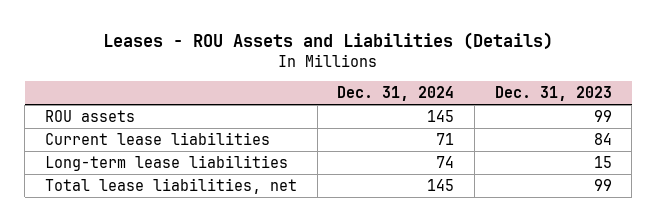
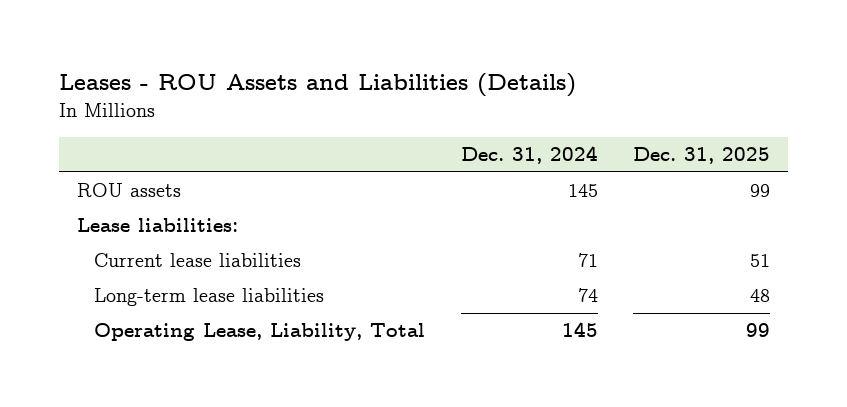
- | Dec. 31, 2024 | Dec. 31, 2023
+ | Dec. 31, 2024 | Dec. 31, 2025
+ Lease liabilities:
- Total lease liabilities, net | 145 | 99
+ Operating Lease, Liability, Total | 145 | 99

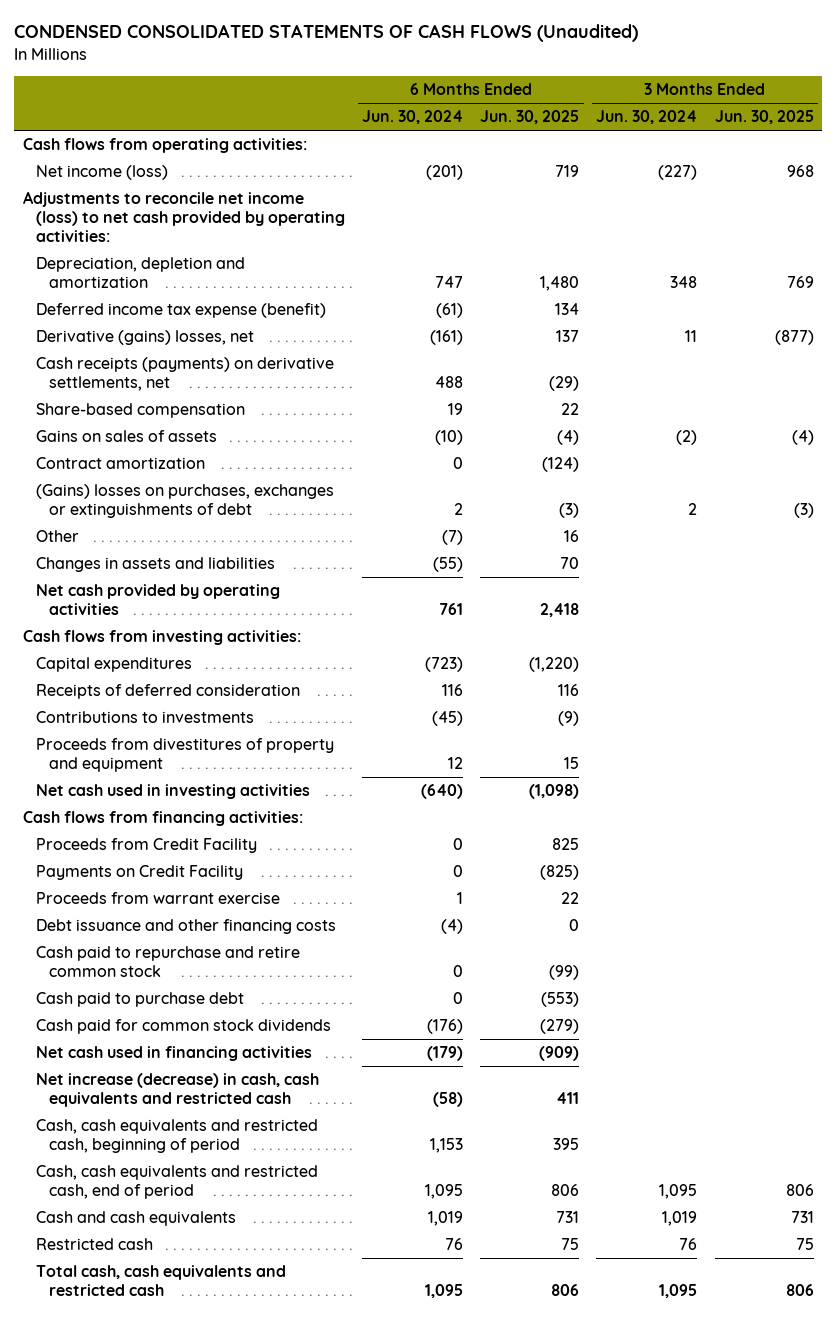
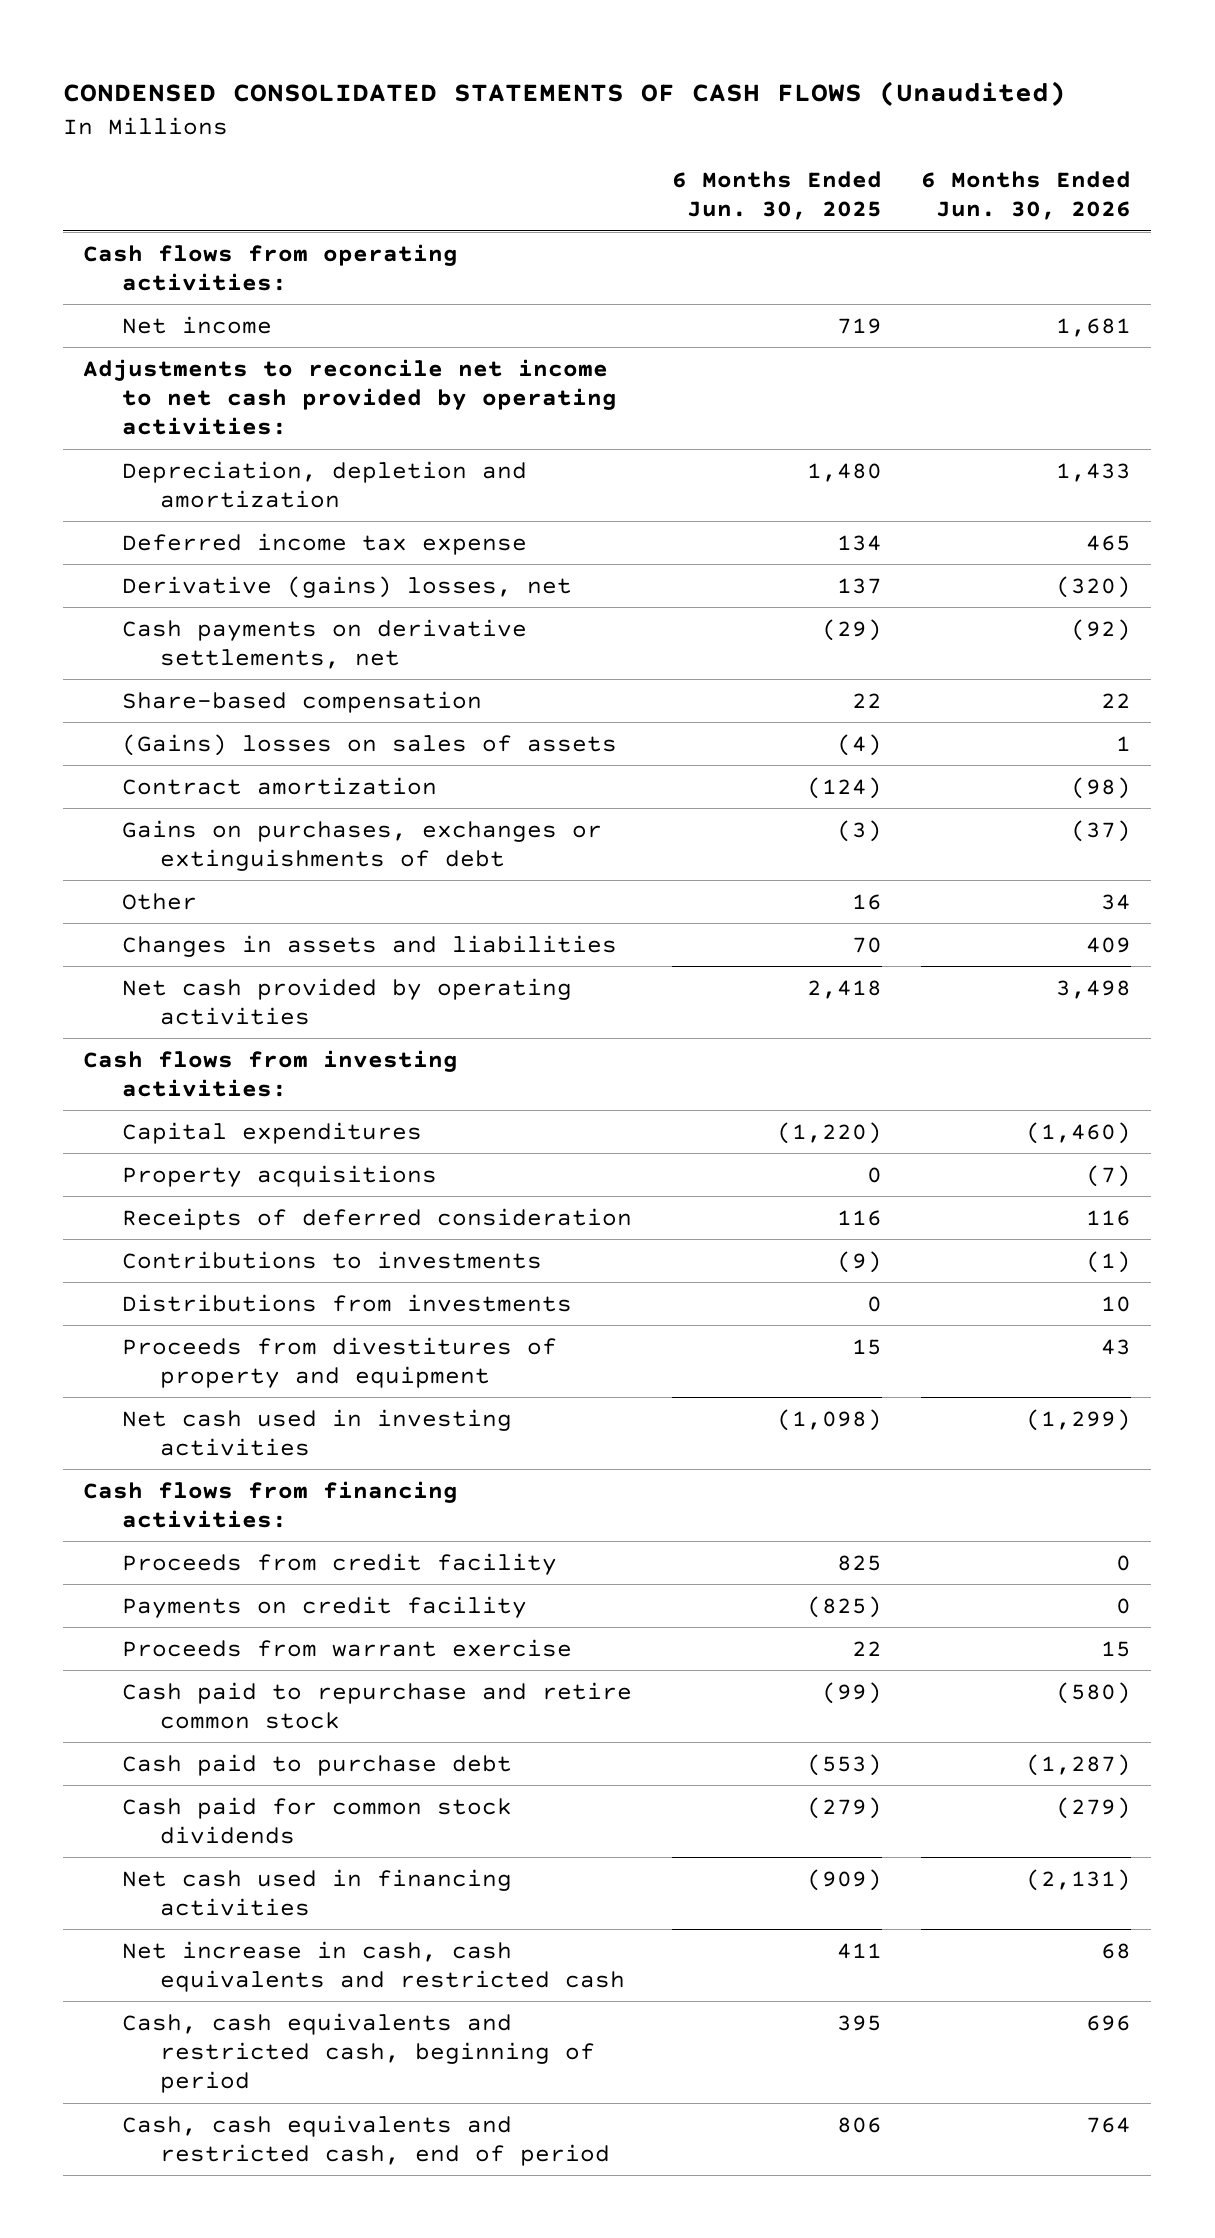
- | 6 Months Ended Jun. 30, 2024 | 6 Months Ended Jun. 30, 2025 | 3 Months Ended Jun. 30, 2024 | 3 Months Ended Jun. 30, 2025
+ | 6 Months Ended Jun. 30, 2025 | 6 Months Ended Jun. 30, 2026
- Net income (loss) | (201) | 719 | (227) | 968
- Adjustments to reconcile net income (loss) to net cash provided by operating activities:
+ Net income | 719 | 1,681
+ Adjustments to reconcile net income to net cash provided by operating activities:
- Deferred income tax expense (benefit) | (61) | 134 | |
+ Deferred income tax expense | 134 | 465
- Cash receipts (payments) on derivative settlements, net | 488 | (29) | |
+ Cash payments on derivative settlements, net | (29) | (92)
- Gains on sales of assets | (10) | (4) | (2) | (4)
+ (Gains) losses on sales of assets | (4) | 1
- (Gains) losses on purchases, exchanges or extinguishments of debt | 2 | (3) | 2 | (3)
+ Gains on purchases, exchanges or extinguishments of debt | (3) | (37)
+ Property acquisitions | 0 | (7)
+ Distributions from investments | 0 | 10
- Proceeds from Credit Facility | 0 | 825 | |
- Payments on Credit Facility | 0 | (825) | |
+ Proceeds from credit facility | 825 | 0
+ Payments on credit facility | (825) | 0
- Debt issuance and other financing costs | (4) | 0 | |
- Net increase (decrease) in cash, cash equivalents and restricted cash | (58) | 411 | |
+ Net increase in cash, cash equivalents and restricted cash | 411 | 68
- Cash and cash equivalents | 1,019 | 731 | 1,019 | 731
- Restricted cash | 76 | 75 | 76 | 75
- Total cash, cash equivalents and restricted cash | 1,095 | 806 | 1,095 | 806

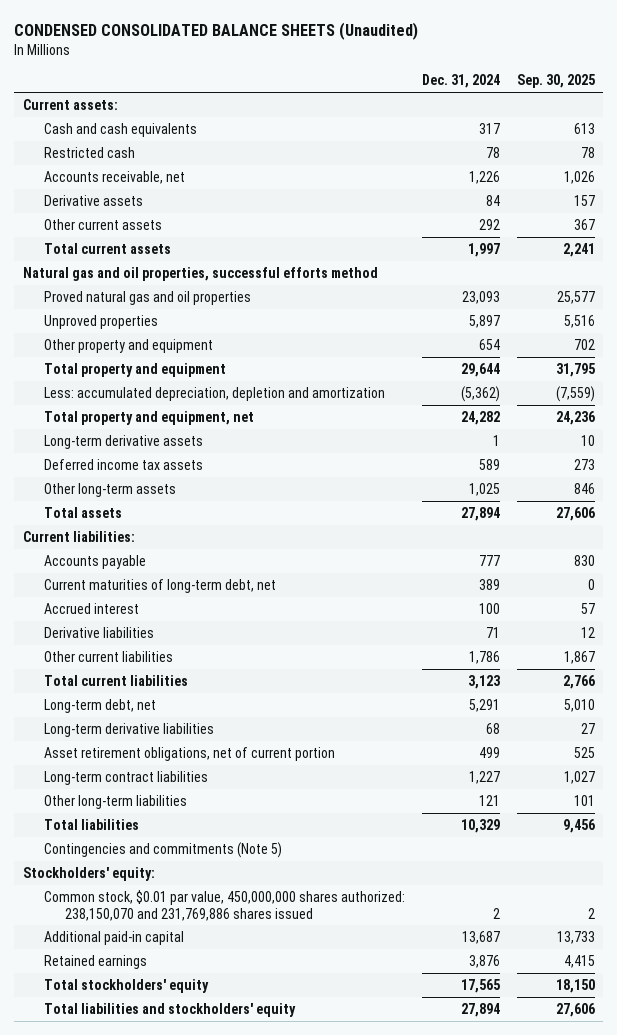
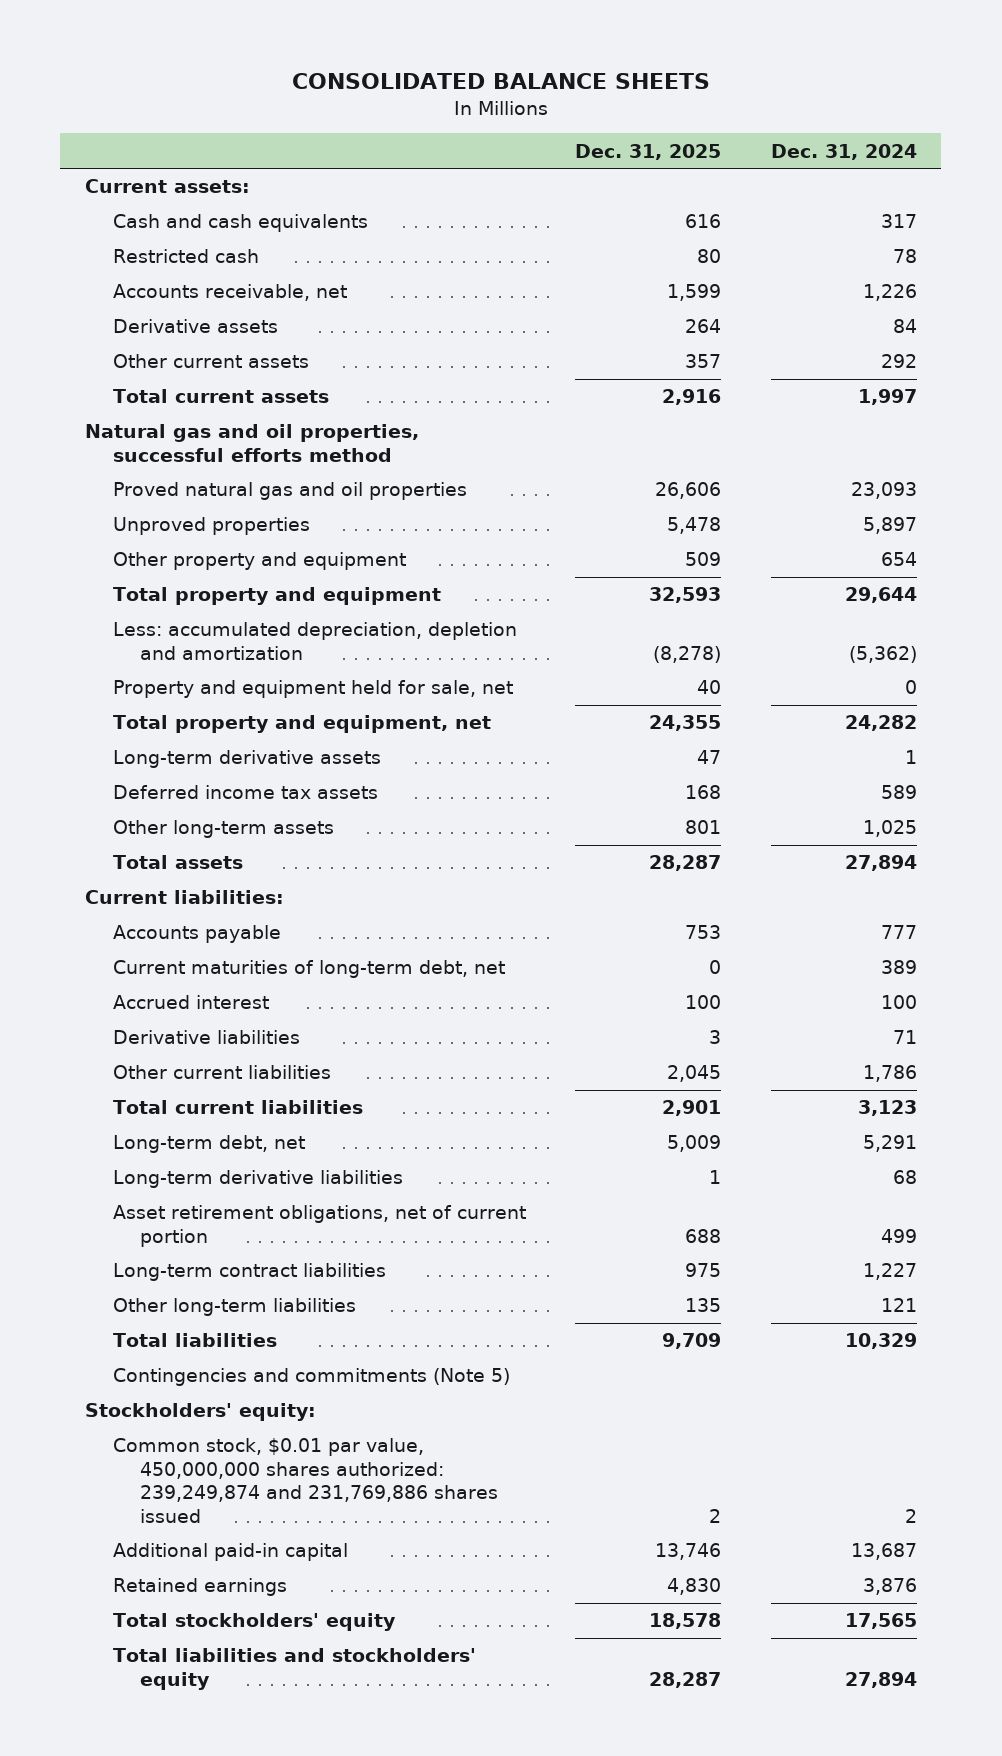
- CONDENSED CONSOLIDATED BALANCE SHEETS (Unaudited)
+ CONSOLIDATED BALANCE SHEETS
- | Dec. 31, 2024 | Sep. 30, 2025
+ | Dec. 31, 2025 | Dec. 31, 2024
+ Property and equipment held for sale, net | 40 | 0
- Common stock, $0.01 par value, 450,000,000 shares authorized: 238,150,070 and 231,769,886 shares issued | 2 | 2
+ Common stock, $0.01 par value, 450,000,000 shares authorized: 239,249,874 and 231,769,886 shares issued | 2 | 2

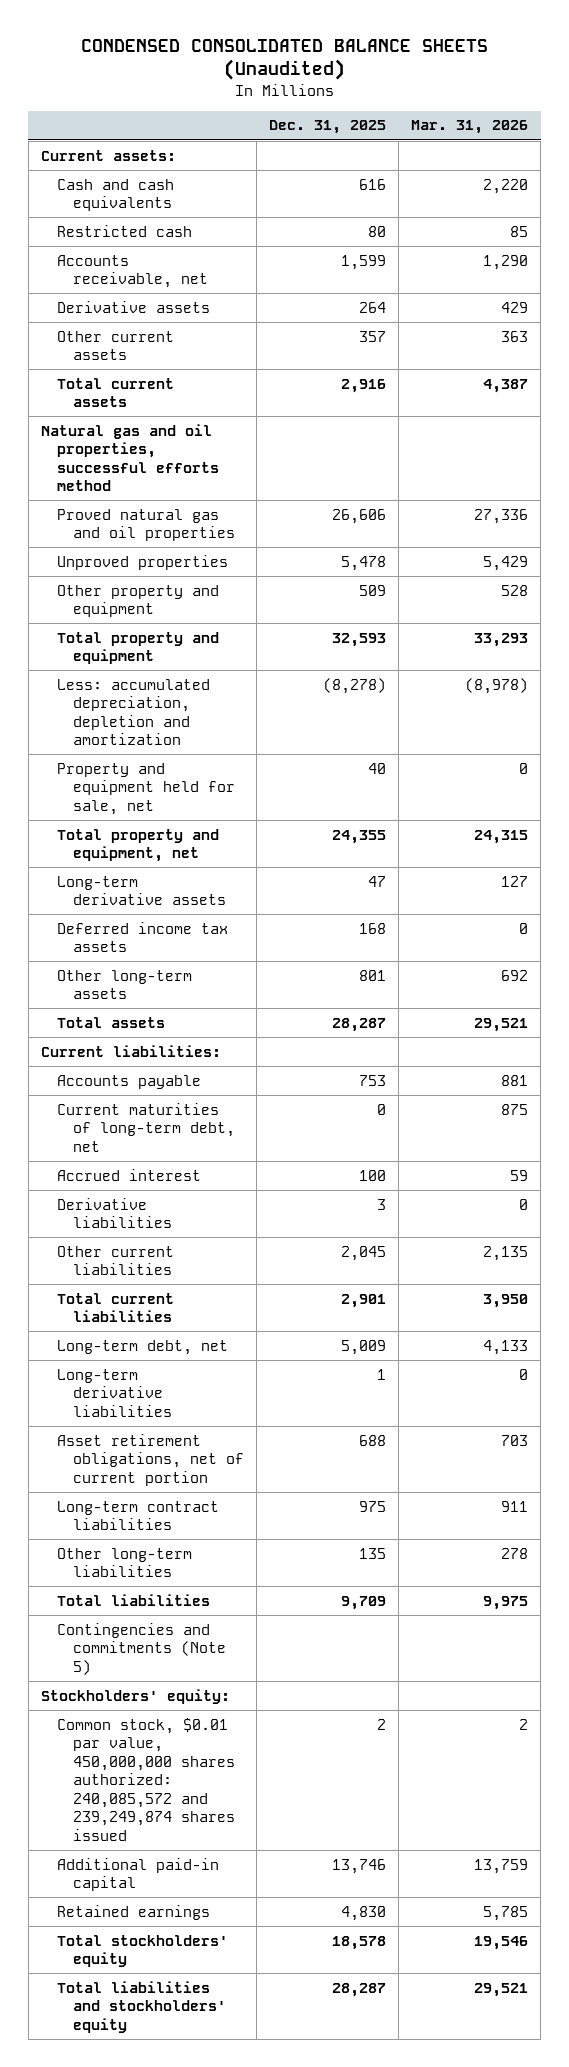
- CONSOLIDATED BALANCE SHEETS
+ CONDENSED CONSOLIDATED BALANCE SHEETS (Unaudited)
- | Dec. 31, 2025 | Dec. 31, 2024
+ | Dec. 31, 2025 | Mar. 31, 2026
- Common stock, $0.01 par value, 450,000,000 shares authorized: 239,249,874 and 231,769,886 shares issued | 2 | 2
+ Common stock, $0.01 par value, 450,000,000 shares authorized: 240,085,572 and 239,249,874 shares issued | 2 | 2

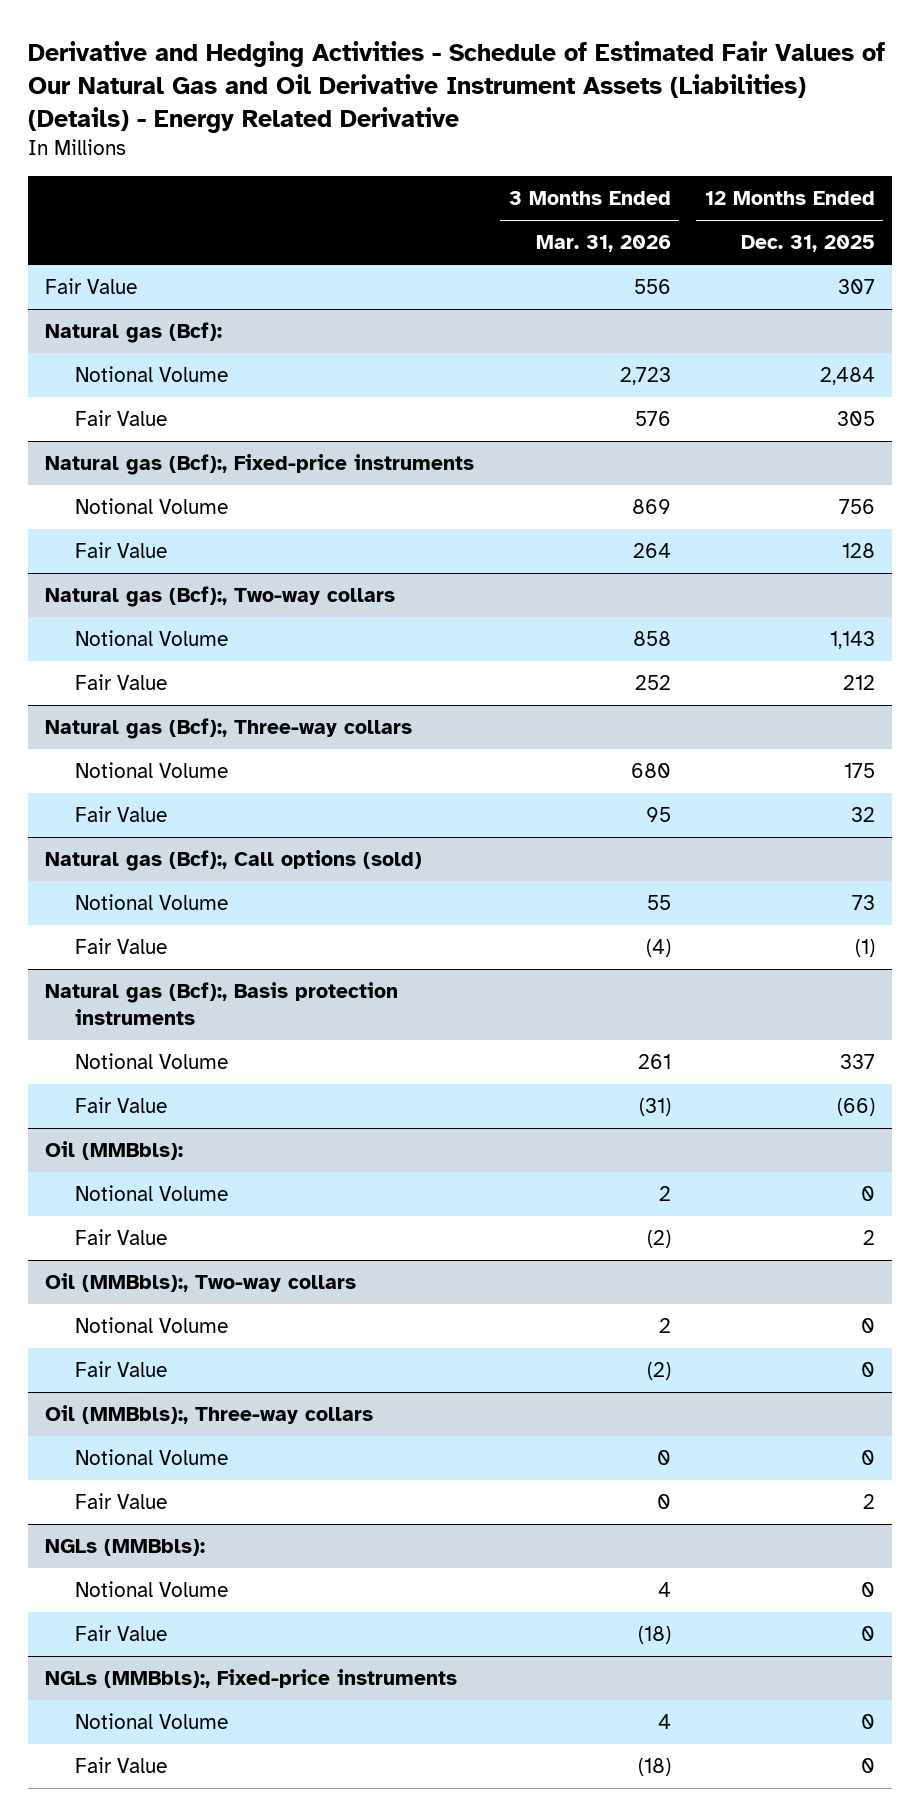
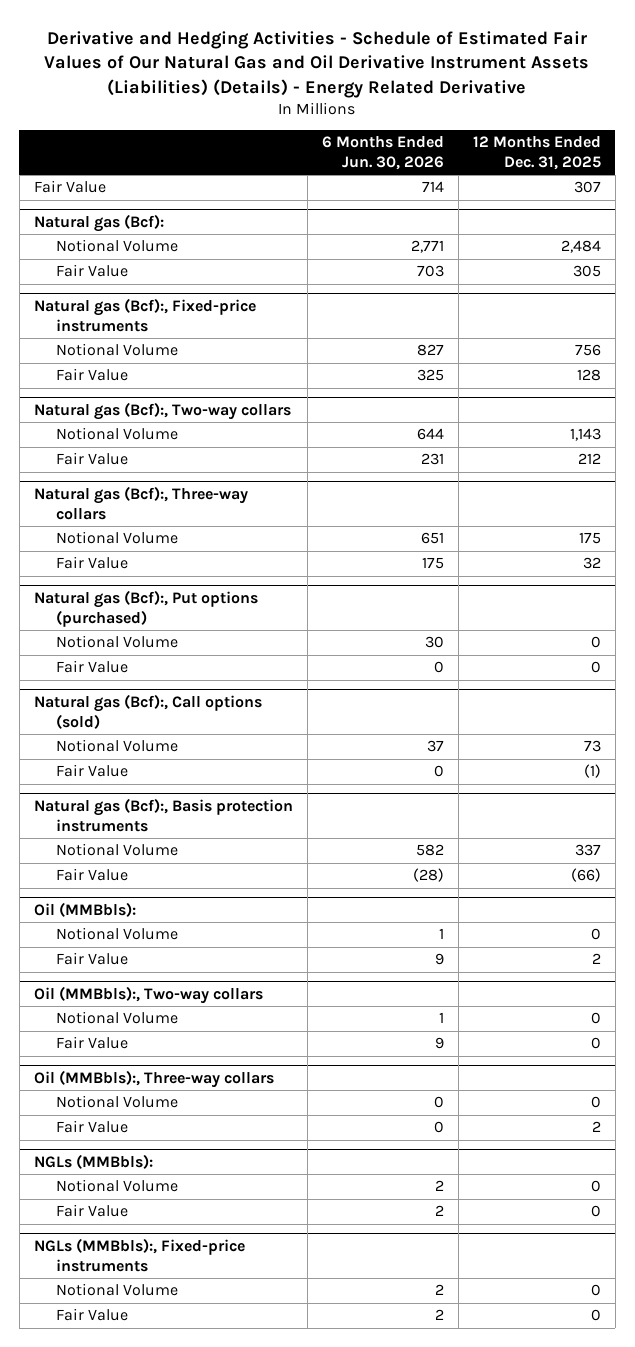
- | 3 Months Ended Mar. 31, 2026 | 12 Months Ended Dec. 31, 2025
+ | 6 Months Ended Jun. 30, 2026 | 12 Months Ended Dec. 31, 2025
+ Natural gas (Bcf):, Put options (purchased)
+ Notional Volume | 30 | 0
+ Fair Value | 0 | 0

